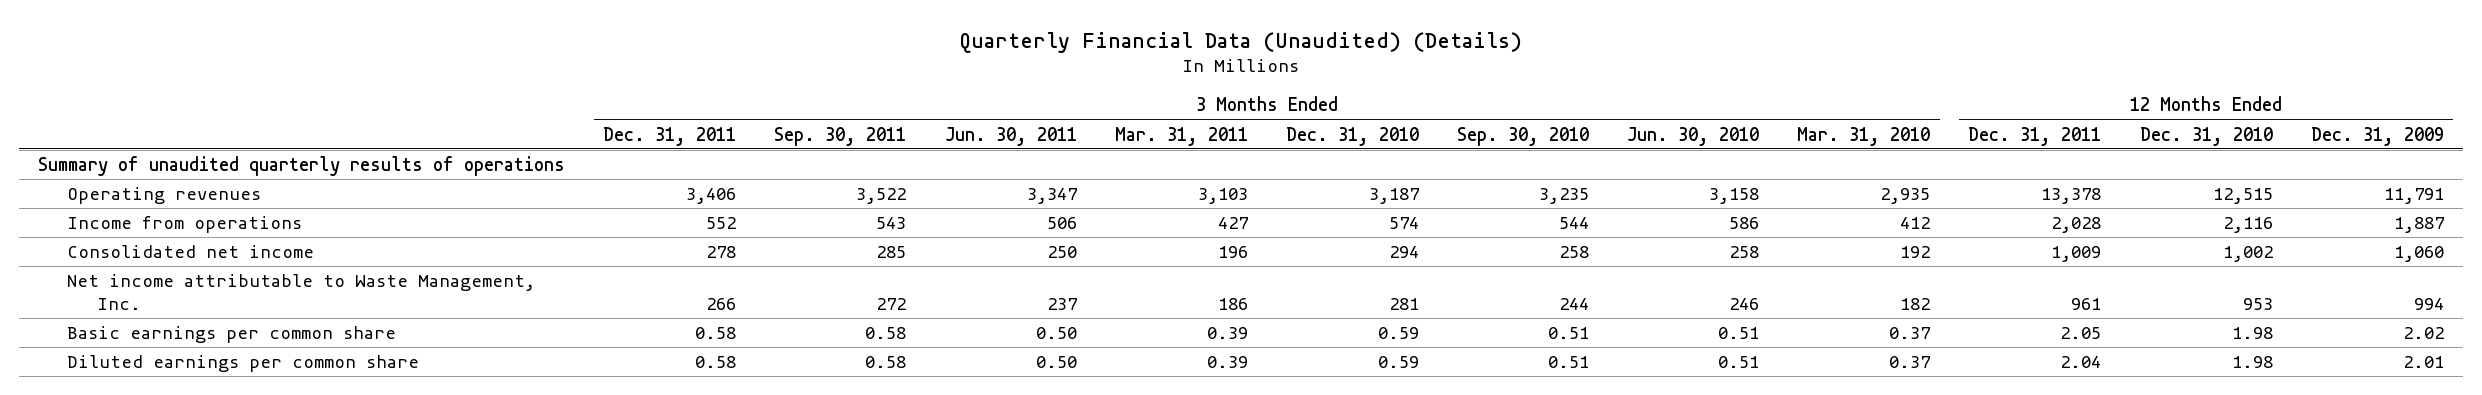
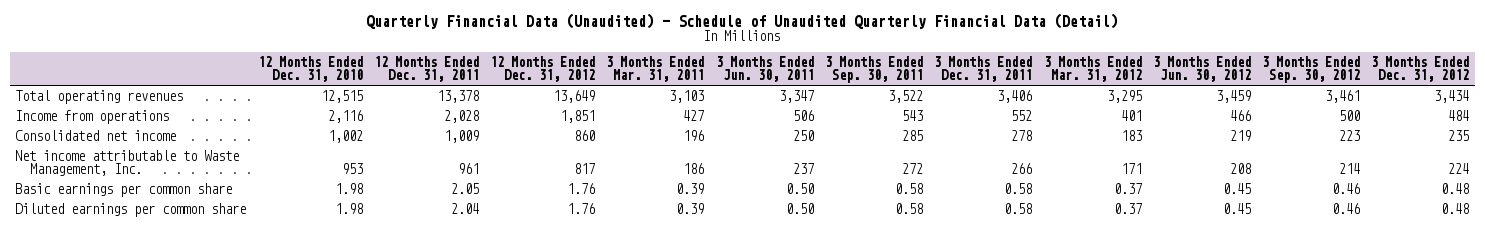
- Quarterly Financial Data (Unaudited) (Details)
+ Quarterly Financial Data (Unaudited) - Schedule of Unaudited Quarterly Financial Data (Detail)
- | 3 Months Ended Dec. 31, 2011 | 3 Months Ended Sep. 30, 2011 | 3 Months Ended Jun. 30, 2011 | 3 Months Ended Mar. 31, 2011 | 3 Months Ended Dec. 31, 2010 | 3 Months Ended Sep. 30, 2010 | 3 Months Ended Jun. 30, 2010 | 3 Months Ended Mar. 31, 2010 | 12 Months Ended Dec. 31, 2011 | 12 Months Ended Dec. 31, 2010 | 12 Months Ended Dec. 31, 2009
+ | 12 Months Ended Dec. 31, 2010 | 12 Months Ended Dec. 31, 2011 | 12 Months Ended Dec. 31, 2012 | 3 Months Ended Mar. 31, 2011 | 3 Months Ended Jun. 30, 2011 | 3 Months Ended Sep. 30, 2011 | 3 Months Ended Dec. 31, 2011 | 3 Months Ended Mar. 31, 2012 | 3 Months Ended Jun. 30, 2012 | 3 Months Ended Sep. 30, 2012 | 3 Months Ended Dec. 31, 2012
- Summary of unaudited quarterly results of operations
- Operating revenues | 3,406 | 3,522 | 3,347 | 3,103 | 3,187 | 3,235 | 3,158 | 2,935 | 13,378 | 12,515 | 11,791
+ Total operating revenues | 12,515 | 13,378 | 13,649 | 3,103 | 3,347 | 3,522 | 3,406 | 3,295 | 3,459 | 3,461 | 3,434

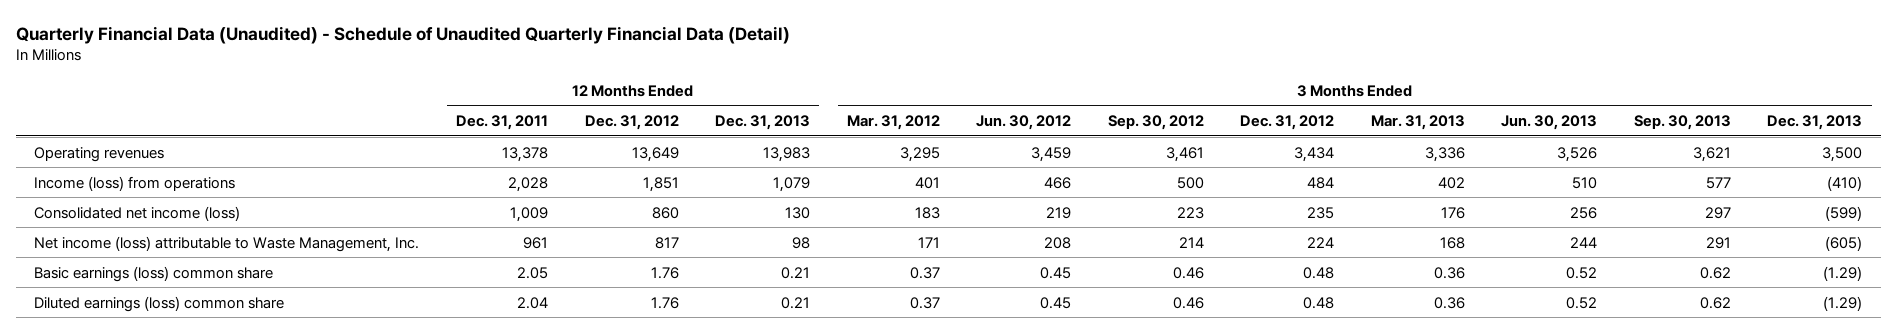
- | 12 Months Ended Dec. 31, 2010 | 12 Months Ended Dec. 31, 2011 | 12 Months Ended Dec. 31, 2012 | 3 Months Ended Mar. 31, 2011 | 3 Months Ended Jun. 30, 2011 | 3 Months Ended Sep. 30, 2011 | 3 Months Ended Dec. 31, 2011 | 3 Months Ended Mar. 31, 2012 | 3 Months Ended Jun. 30, 2012 | 3 Months Ended Sep. 30, 2012 | 3 Months Ended Dec. 31, 2012
+ | 12 Months Ended Dec. 31, 2011 | 12 Months Ended Dec. 31, 2012 | 12 Months Ended Dec. 31, 2013 | 3 Months Ended Mar. 31, 2012 | 3 Months Ended Jun. 30, 2012 | 3 Months Ended Sep. 30, 2012 | 3 Months Ended Dec. 31, 2012 | 3 Months Ended Mar. 31, 2013 | 3 Months Ended Jun. 30, 2013 | 3 Months Ended Sep. 30, 2013 | 3 Months Ended Dec. 31, 2013
- Total operating revenues | 12,515 | 13,378 | 13,649 | 3,103 | 3,347 | 3,522 | 3,406 | 3,295 | 3,459 | 3,461 | 3,434
- Income from operations | 2,116 | 2,028 | 1,851 | 427 | 506 | 543 | 552 | 401 | 466 | 500 | 484
- Consolidated net income | 1,002 | 1,009 | 860 | 196 | 250 | 285 | 278 | 183 | 219 | 223 | 235
- Net income attributable to Waste Management, Inc. | 953 | 961 | 817 | 186 | 237 | 272 | 266 | 171 | 208 | 214 | 224
- Basic earnings per common share | 1.98 | 2.05 | 1.76 | 0.39 | 0.50 | 0.58 | 0.58 | 0.37 | 0.45 | 0.46 | 0.48
- Diluted earnings per common share | 1.98 | 2.04 | 1.76 | 0.39 | 0.50 | 0.58 | 0.58 | 0.37 | 0.45 | 0.46 | 0.48
+ Operating revenues | 13,378 | 13,649 | 13,983 | 3,295 | 3,459 | 3,461 | 3,434 | 3,336 | 3,526 | 3,621 | 3,500
+ Income (loss) from operations | 2,028 | 1,851 | 1,079 | 401 | 466 | 500 | 484 | 402 | 510 | 577 | (410)
+ Consolidated net income (loss) | 1,009 | 860 | 130 | 183 | 219 | 223 | 235 | 176 | 256 | 297 | (599)
+ Net income (loss) attributable to Waste Management, Inc. | 961 | 817 | 98 | 171 | 208 | 214 | 224 | 168 | 244 | 291 | (605)
+ Basic earnings (loss) common share | 2.05 | 1.76 | 0.21 | 0.37 | 0.45 | 0.46 | 0.48 | 0.36 | 0.52 | 0.62 | (1.29)
+ Diluted earnings (loss) common share | 2.04 | 1.76 | 0.21 | 0.37 | 0.45 | 0.46 | 0.48 | 0.36 | 0.52 | 0.62 | (1.29)

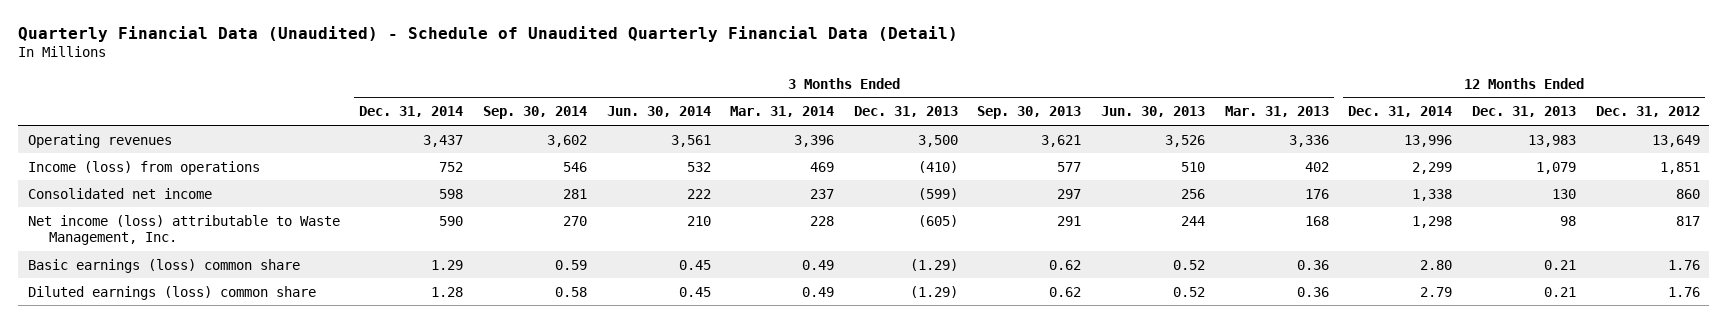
- | 12 Months Ended Dec. 31, 2011 | 12 Months Ended Dec. 31, 2012 | 12 Months Ended Dec. 31, 2013 | 3 Months Ended Mar. 31, 2012 | 3 Months Ended Jun. 30, 2012 | 3 Months Ended Sep. 30, 2012 | 3 Months Ended Dec. 31, 2012 | 3 Months Ended Mar. 31, 2013 | 3 Months Ended Jun. 30, 2013 | 3 Months Ended Sep. 30, 2013 | 3 Months Ended Dec. 31, 2013
+ | 3 Months Ended Dec. 31, 2014 | 3 Months Ended Sep. 30, 2014 | 3 Months Ended Jun. 30, 2014 | 3 Months Ended Mar. 31, 2014 | 3 Months Ended Dec. 31, 2013 | 3 Months Ended Sep. 30, 2013 | 3 Months Ended Jun. 30, 2013 | 3 Months Ended Mar. 31, 2013 | 12 Months Ended Dec. 31, 2014 | 12 Months Ended Dec. 31, 2013 | 12 Months Ended Dec. 31, 2012
- Consolidated net income (loss) | 1,009 | 860 | 130 | 183 | 219 | 223 | 235 | 176 | 256 | 297 | (599)
+ Consolidated net income | 598 | 281 | 222 | 237 | (599) | 297 | 256 | 176 | 1,338 | 130 | 860

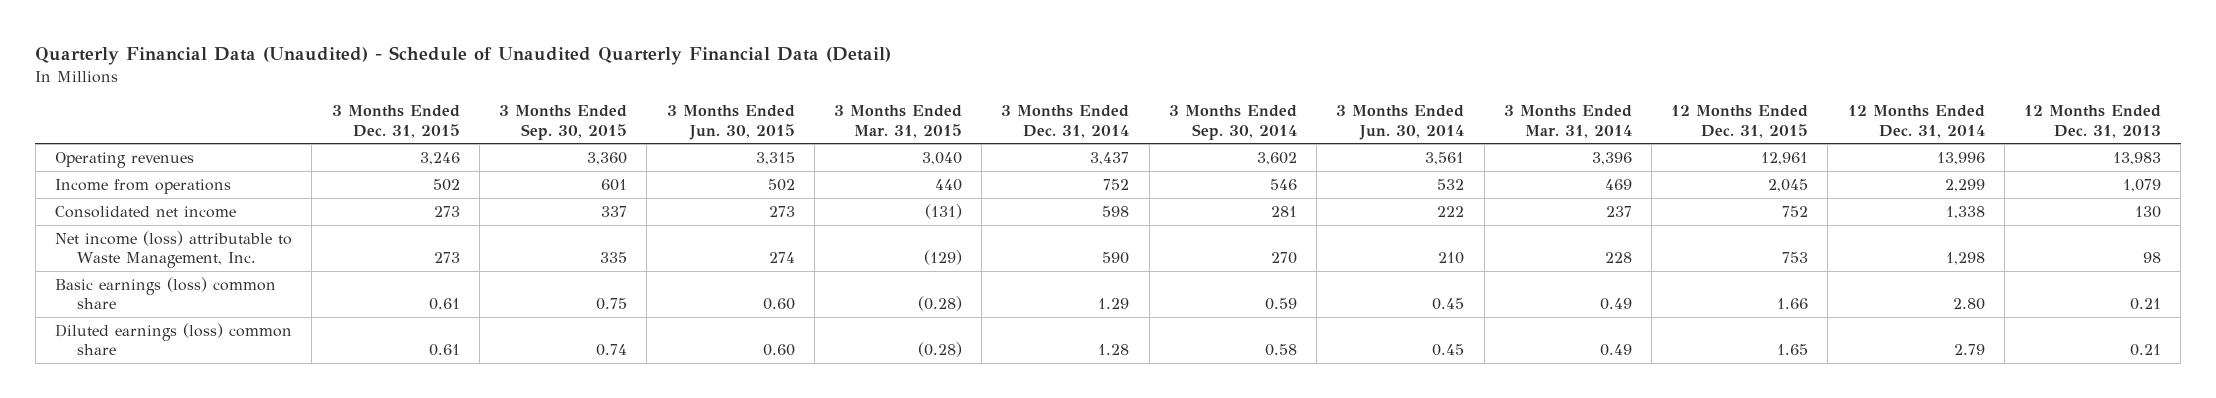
- | 3 Months Ended Dec. 31, 2014 | 3 Months Ended Sep. 30, 2014 | 3 Months Ended Jun. 30, 2014 | 3 Months Ended Mar. 31, 2014 | 3 Months Ended Dec. 31, 2013 | 3 Months Ended Sep. 30, 2013 | 3 Months Ended Jun. 30, 2013 | 3 Months Ended Mar. 31, 2013 | 12 Months Ended Dec. 31, 2014 | 12 Months Ended Dec. 31, 2013 | 12 Months Ended Dec. 31, 2012
+ | 3 Months Ended Dec. 31, 2015 | 3 Months Ended Sep. 30, 2015 | 3 Months Ended Jun. 30, 2015 | 3 Months Ended Mar. 31, 2015 | 3 Months Ended Dec. 31, 2014 | 3 Months Ended Sep. 30, 2014 | 3 Months Ended Jun. 30, 2014 | 3 Months Ended Mar. 31, 2014 | 12 Months Ended Dec. 31, 2015 | 12 Months Ended Dec. 31, 2014 | 12 Months Ended Dec. 31, 2013
- Income (loss) from operations | 752 | 546 | 532 | 469 | (410) | 577 | 510 | 402 | 2,299 | 1,079 | 1,851
+ Income from operations | 502 | 601 | 502 | 440 | 752 | 546 | 532 | 469 | 2,045 | 2,299 | 1,079

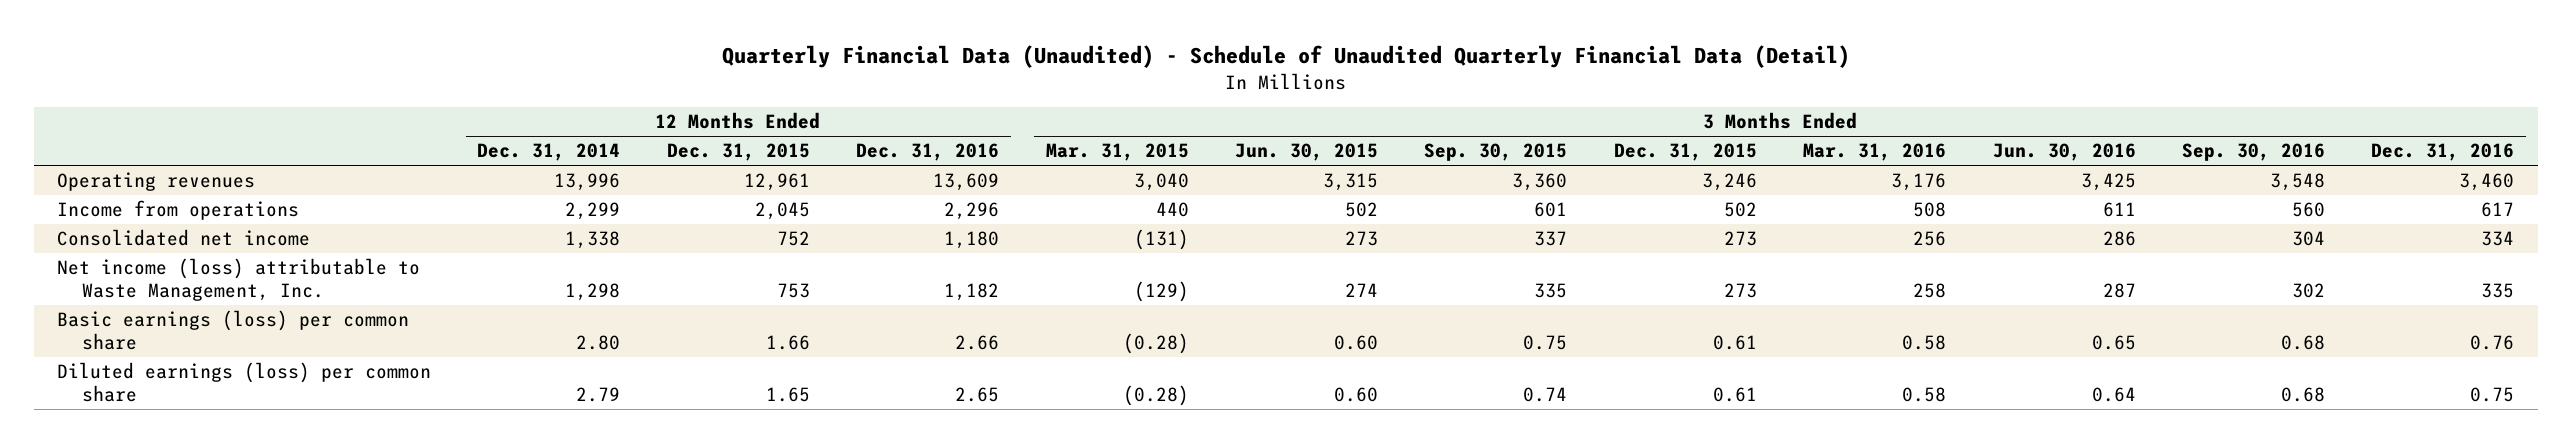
- | 3 Months Ended Dec. 31, 2015 | 3 Months Ended Sep. 30, 2015 | 3 Months Ended Jun. 30, 2015 | 3 Months Ended Mar. 31, 2015 | 3 Months Ended Dec. 31, 2014 | 3 Months Ended Sep. 30, 2014 | 3 Months Ended Jun. 30, 2014 | 3 Months Ended Mar. 31, 2014 | 12 Months Ended Dec. 31, 2015 | 12 Months Ended Dec. 31, 2014 | 12 Months Ended Dec. 31, 2013
+ | 12 Months Ended Dec. 31, 2014 | 12 Months Ended Dec. 31, 2015 | 12 Months Ended Dec. 31, 2016 | 3 Months Ended Mar. 31, 2015 | 3 Months Ended Jun. 30, 2015 | 3 Months Ended Sep. 30, 2015 | 3 Months Ended Dec. 31, 2015 | 3 Months Ended Mar. 31, 2016 | 3 Months Ended Jun. 30, 2016 | 3 Months Ended Sep. 30, 2016 | 3 Months Ended Dec. 31, 2016
- Basic earnings (loss) common share | 0.61 | 0.75 | 0.60 | (0.28) | 1.29 | 0.59 | 0.45 | 0.49 | 1.66 | 2.80 | 0.21
- Diluted earnings (loss) common share | 0.61 | 0.74 | 0.60 | (0.28) | 1.28 | 0.58 | 0.45 | 0.49 | 1.65 | 2.79 | 0.21
+ Basic earnings (loss) per common share | 2.80 | 1.66 | 2.66 | (0.28) | 0.60 | 0.75 | 0.61 | 0.58 | 0.65 | 0.68 | 0.76
+ Diluted earnings (loss) per common share | 2.79 | 1.65 | 2.65 | (0.28) | 0.60 | 0.74 | 0.61 | 0.58 | 0.64 | 0.68 | 0.75

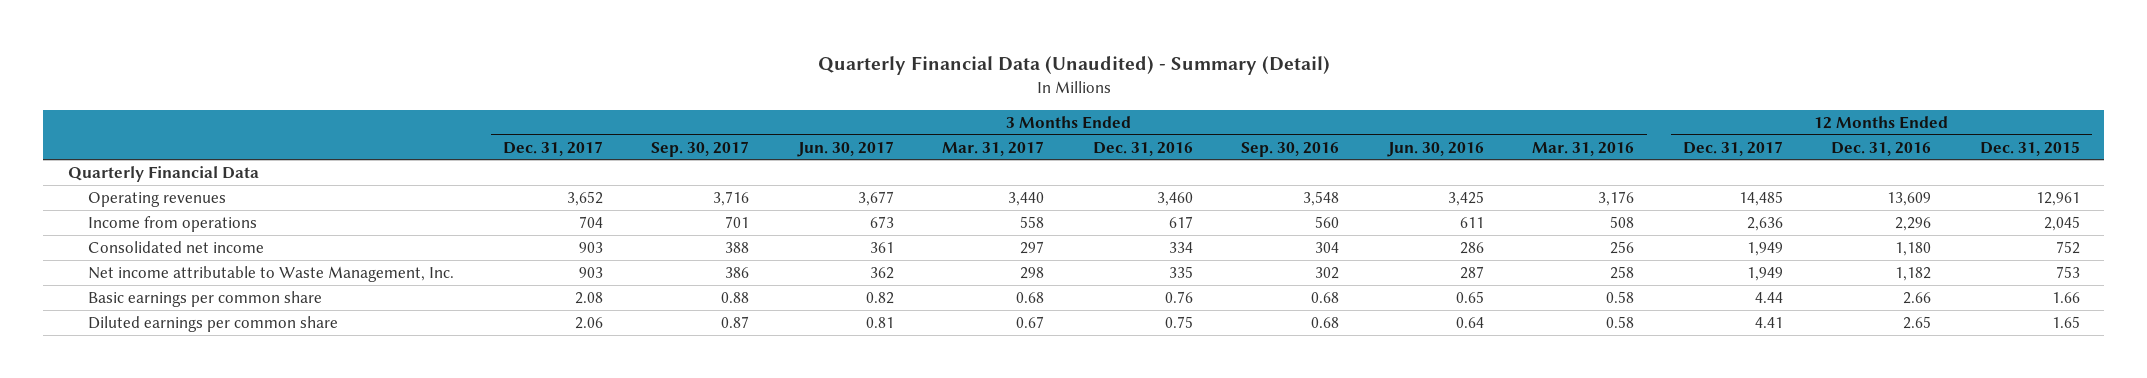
- Quarterly Financial Data (Unaudited) - Schedule of Unaudited Quarterly Financial Data (Detail)
+ Quarterly Financial Data (Unaudited) - Summary (Detail)
- | 12 Months Ended Dec. 31, 2014 | 12 Months Ended Dec. 31, 2015 | 12 Months Ended Dec. 31, 2016 | 3 Months Ended Mar. 31, 2015 | 3 Months Ended Jun. 30, 2015 | 3 Months Ended Sep. 30, 2015 | 3 Months Ended Dec. 31, 2015 | 3 Months Ended Mar. 31, 2016 | 3 Months Ended Jun. 30, 2016 | 3 Months Ended Sep. 30, 2016 | 3 Months Ended Dec. 31, 2016
+ | 3 Months Ended Dec. 31, 2017 | 3 Months Ended Sep. 30, 2017 | 3 Months Ended Jun. 30, 2017 | 3 Months Ended Mar. 31, 2017 | 3 Months Ended Dec. 31, 2016 | 3 Months Ended Sep. 30, 2016 | 3 Months Ended Jun. 30, 2016 | 3 Months Ended Mar. 31, 2016 | 12 Months Ended Dec. 31, 2017 | 12 Months Ended Dec. 31, 2016 | 12 Months Ended Dec. 31, 2015
+ Quarterly Financial Data
- Net income (loss) attributable to Waste Management, Inc. | 1,298 | 753 | 1,182 | (129) | 274 | 335 | 273 | 258 | 287 | 302 | 335
- Basic earnings (loss) per common share | 2.80 | 1.66 | 2.66 | (0.28) | 0.60 | 0.75 | 0.61 | 0.58 | 0.65 | 0.68 | 0.76
- Diluted earnings (loss) per common share | 2.79 | 1.65 | 2.65 | (0.28) | 0.60 | 0.74 | 0.61 | 0.58 | 0.64 | 0.68 | 0.75
+ Net income attributable to Waste Management, Inc. | 903 | 386 | 362 | 298 | 335 | 302 | 287 | 258 | 1,949 | 1,182 | 753
+ Basic earnings per common share | 2.08 | 0.88 | 0.82 | 0.68 | 0.76 | 0.68 | 0.65 | 0.58 | 4.44 | 2.66 | 1.66
+ Diluted earnings per common share | 2.06 | 0.87 | 0.81 | 0.67 | 0.75 | 0.68 | 0.64 | 0.58 | 4.41 | 2.65 | 1.65

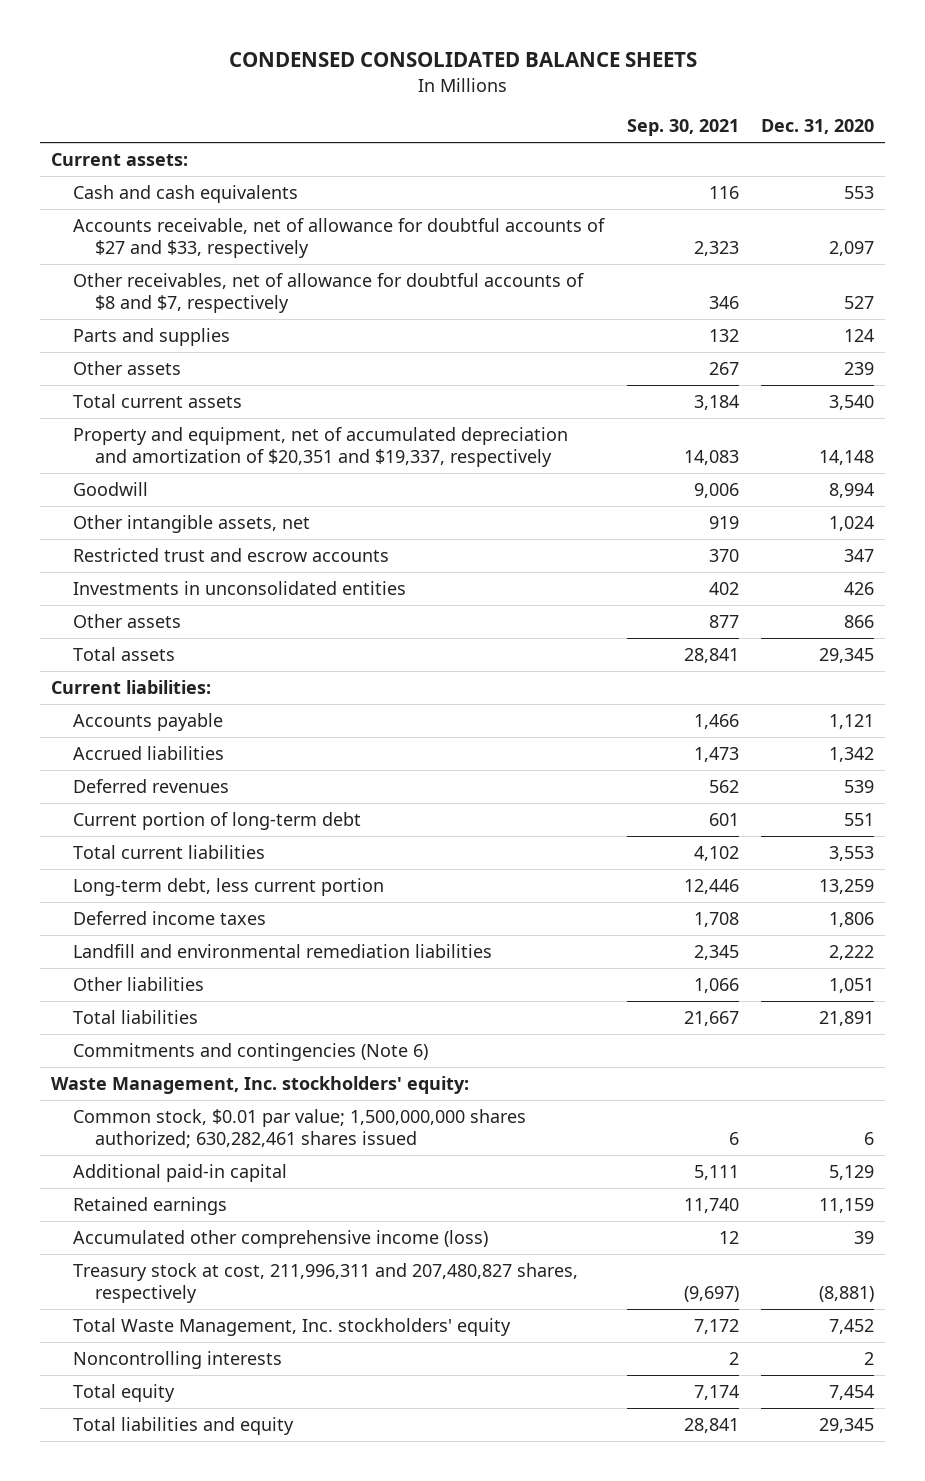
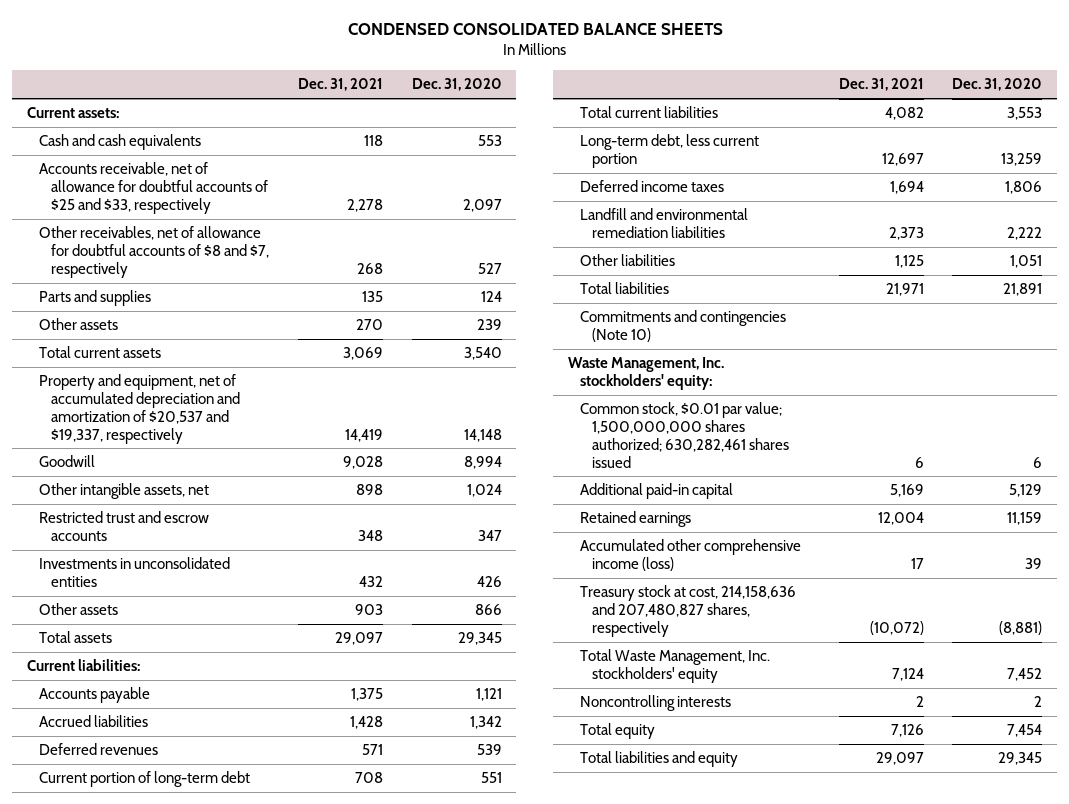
- | Sep. 30, 2021 | Dec. 31, 2020
+ | Dec. 31, 2021 | Dec. 31, 2020
- Accounts receivable, net of allowance for doubtful accounts of $27 and $33, respectively | 2,323 | 2,097
+ Accounts receivable, net of allowance for doubtful accounts of $25 and $33, respectively | 2,278 | 2,097
- Property and equipment, net of accumulated depreciation and amortization of $20,351 and $19,337, respectively | 14,083 | 14,148
+ Property and equipment, net of accumulated depreciation and amortization of $20,537 and $19,337, respectively | 14,419 | 14,148
- Commitments and contingencies (Note 6)
+ Commitments and contingencies (Note 10)
- Treasury stock at cost, 211,996,311 and 207,480,827 shares, respectively | (9,697) | (8,881)
+ Treasury stock at cost, 214,158,636 and 207,480,827 shares, respectively | (10,072) | (8,881)

